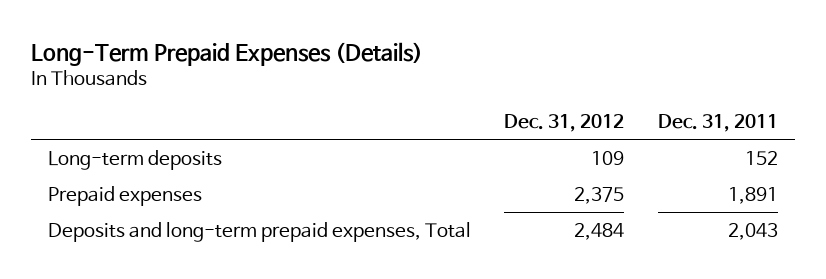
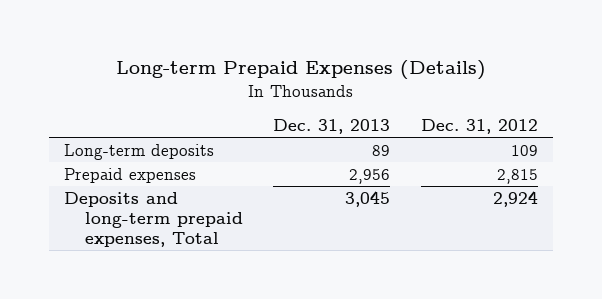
- Long-Term Prepaid Expenses (Details)
+ Long-term Prepaid Expenses (Details)
- | Dec. 31, 2012 | Dec. 31, 2011
+ | Dec. 31, 2013 | Dec. 31, 2012
- Prepaid expenses | 2,375 | 1,891
- Deposits and long-term prepaid expenses, Total | 2,484 | 2,043
+ Prepaid expenses | 2,956 | 2,815
+ Deposits and long-term prepaid expenses, Total | 3,045 | 2,924

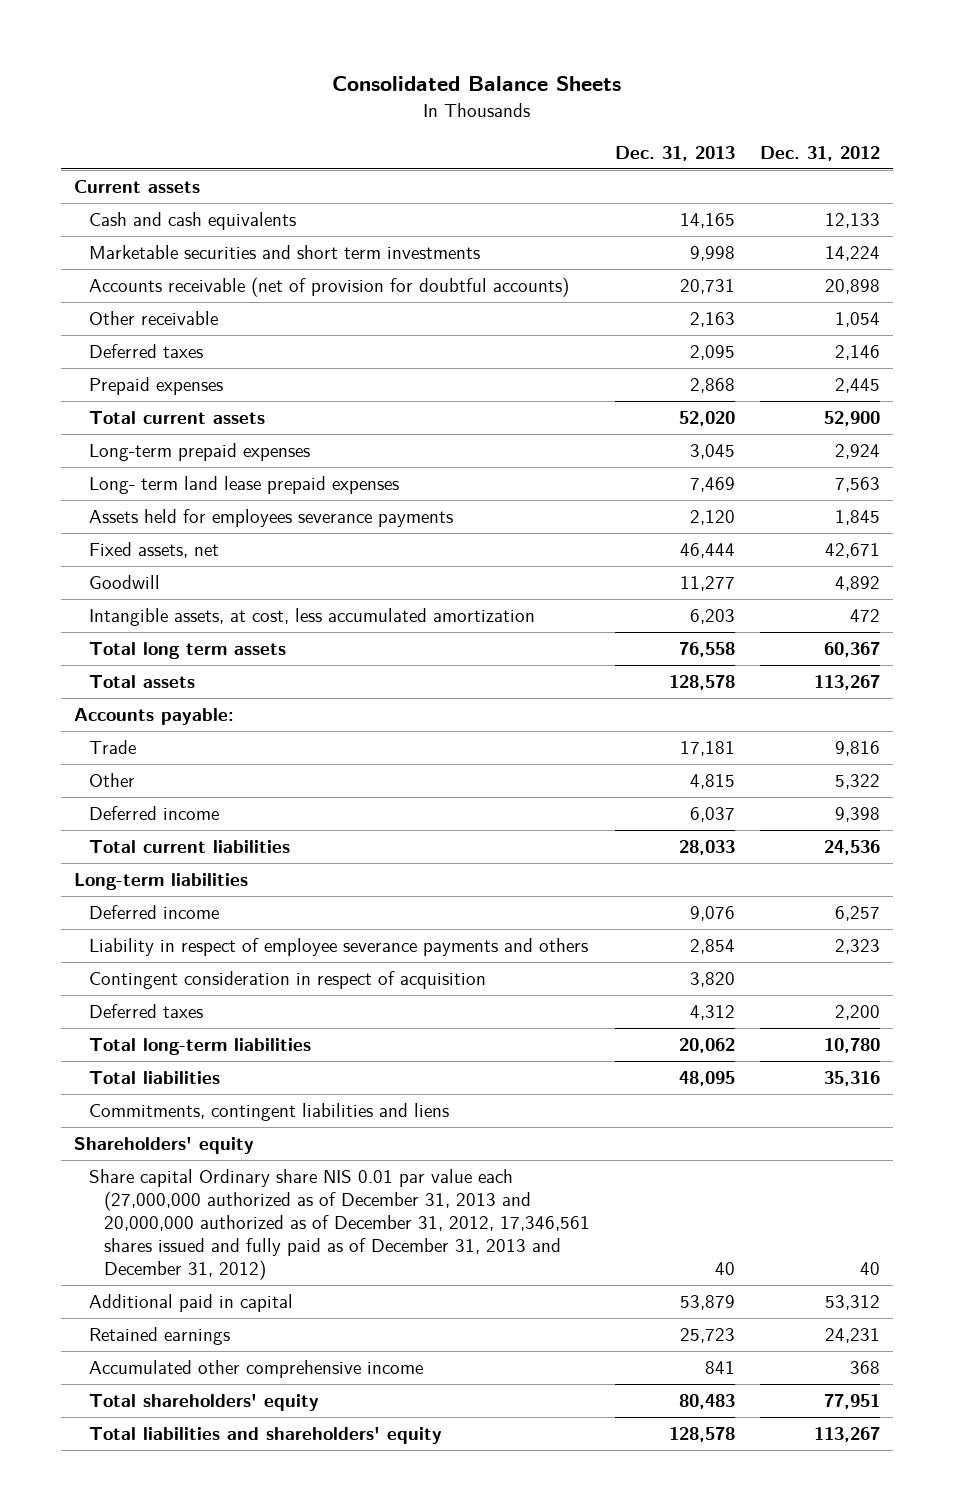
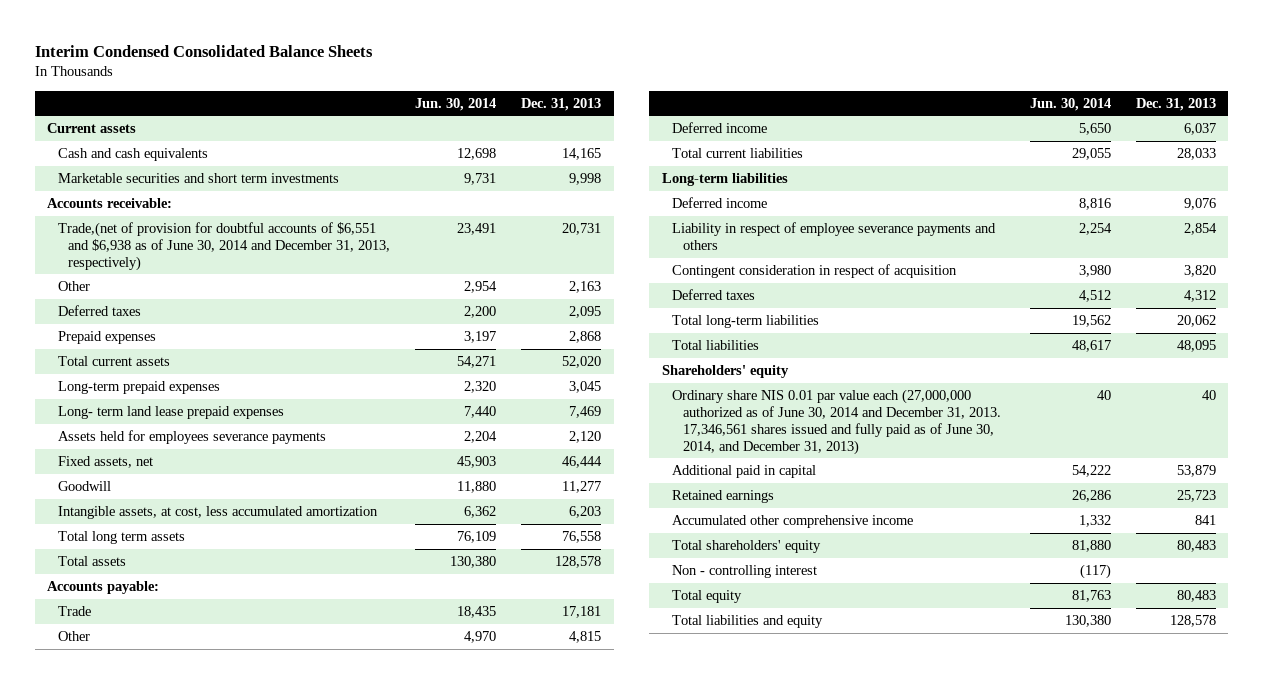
- Consolidated Balance Sheets
+ Interim Condensed Consolidated Balance Sheets
- | Dec. 31, 2013 | Dec. 31, 2012
+ | Jun. 30, 2014 | Dec. 31, 2013
- Accounts receivable (net of provision for doubtful accounts) | 20,731 | 20,898
- Other receivable | 2,163 | 1,054
+ Accounts receivable:
+ Trade,(net of provision for doubtful accounts of $6,551 and $6,938 as of June 30, 2014 and December 31, 2013, respectively) | 23,491 | 20,731
+ Other | 2,954 | 2,163
- Commitments, contingent liabilities and liens
- Share capital Ordinary share NIS 0.01 par value each (27,000,000 authorized as of December 31, 2013 and 20,000,000 authorized as of December 31, 2012, 17,346,561 shares issued and fully paid as of December 31, 2013 and December 31, 2012) | 40 | 40
+ Ordinary share NIS 0.01 par value each (27,000,000 authorized as of June 30, 2014 and December 31, 2013. 17,346,561 shares issued and fully paid as of June 30, 2014, and December 31, 2013) | 40 | 40
- Total liabilities and shareholders' equity | 128,578 | 113,267
+ Non - controlling interest | (117) |
+ Total equity | 81,763 | 80,483
+ Total liabilities and equity | 130,380 | 128,578

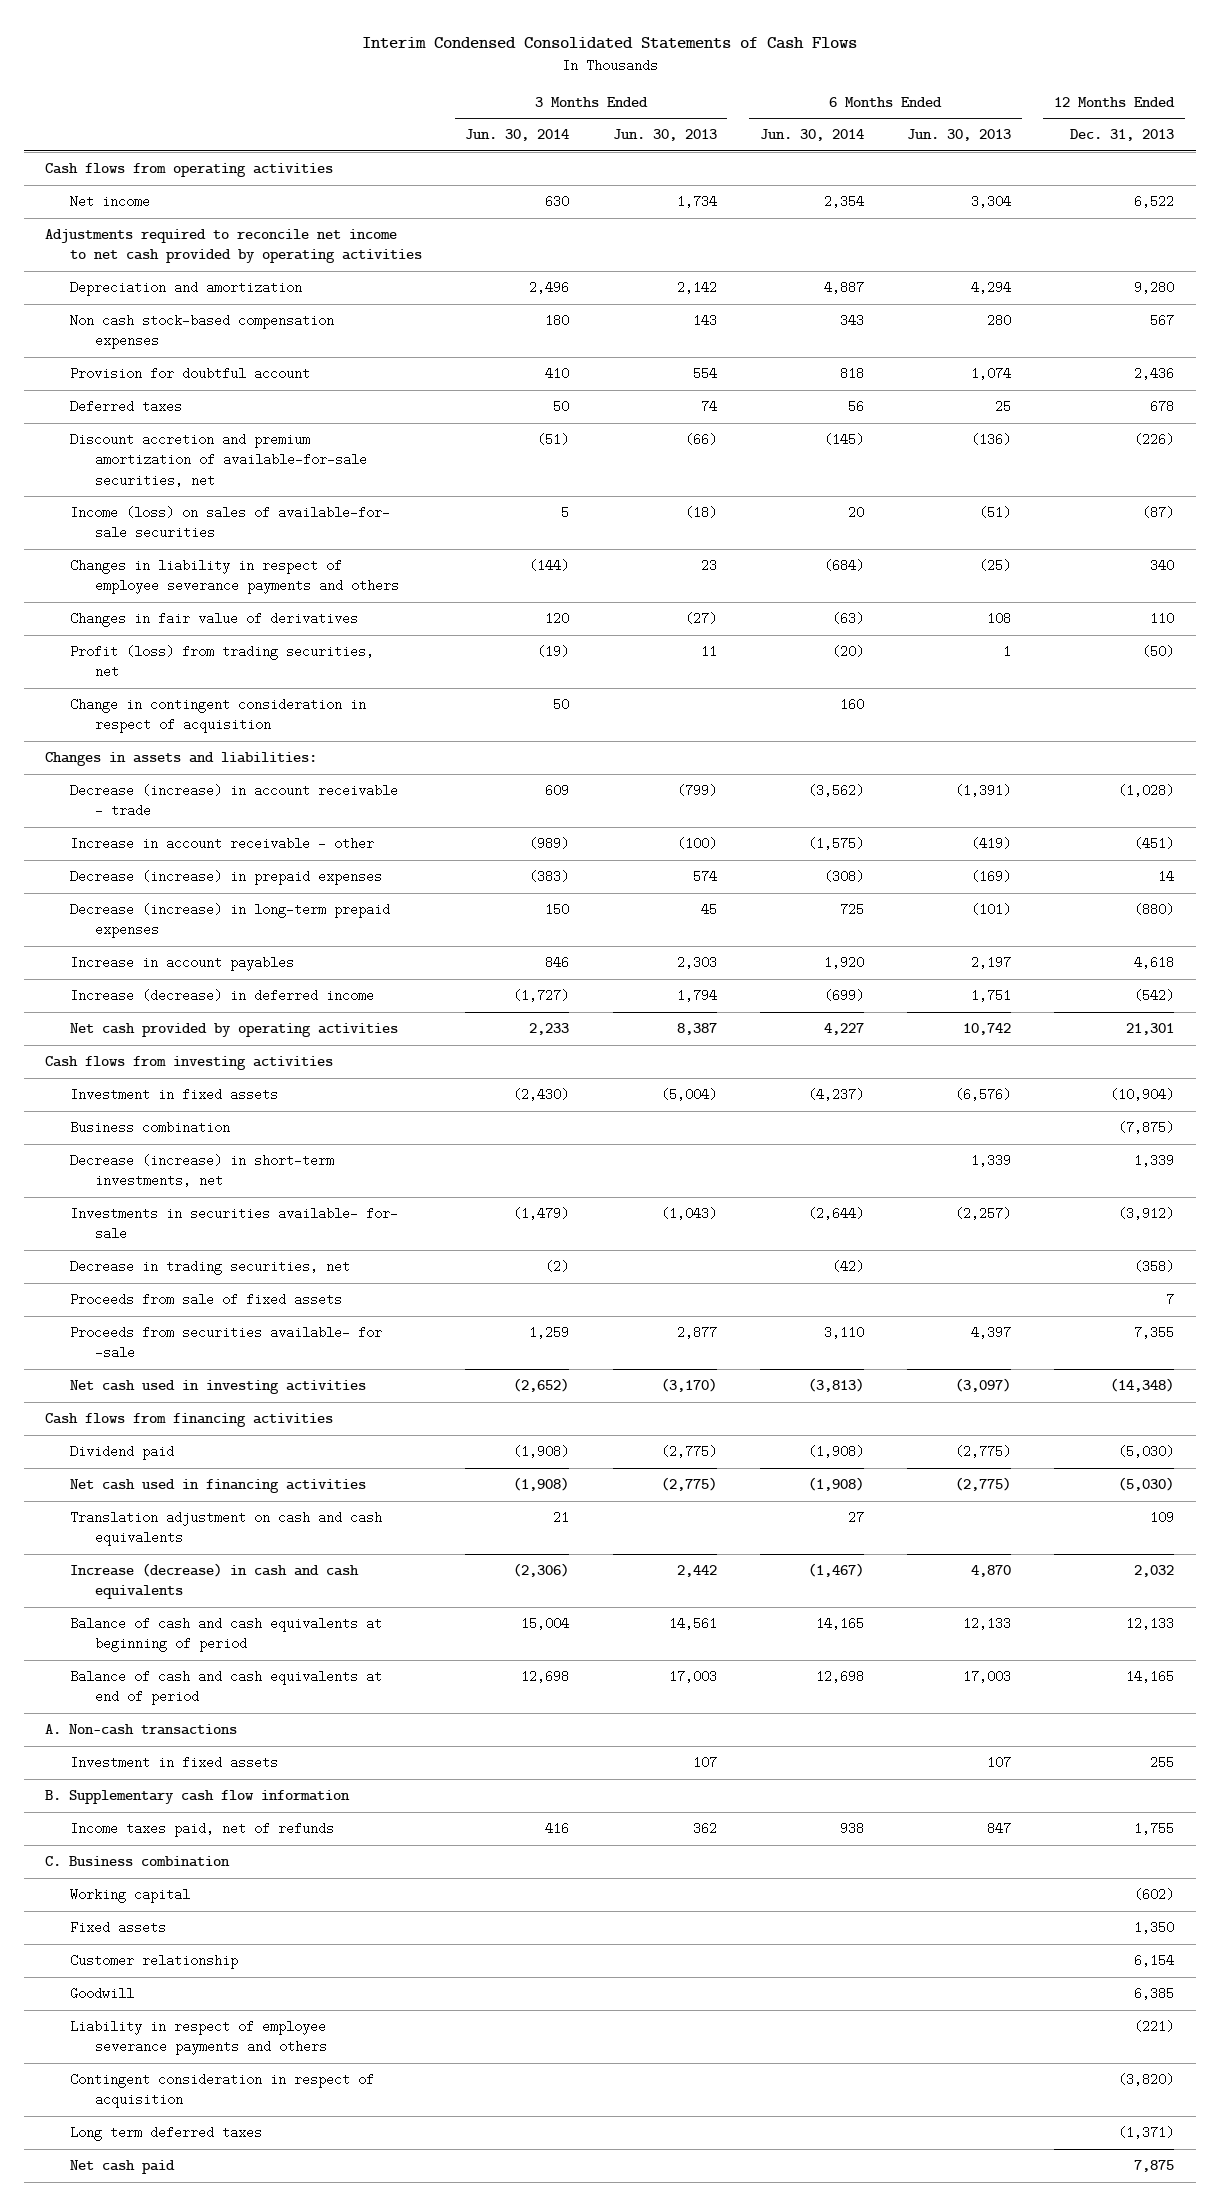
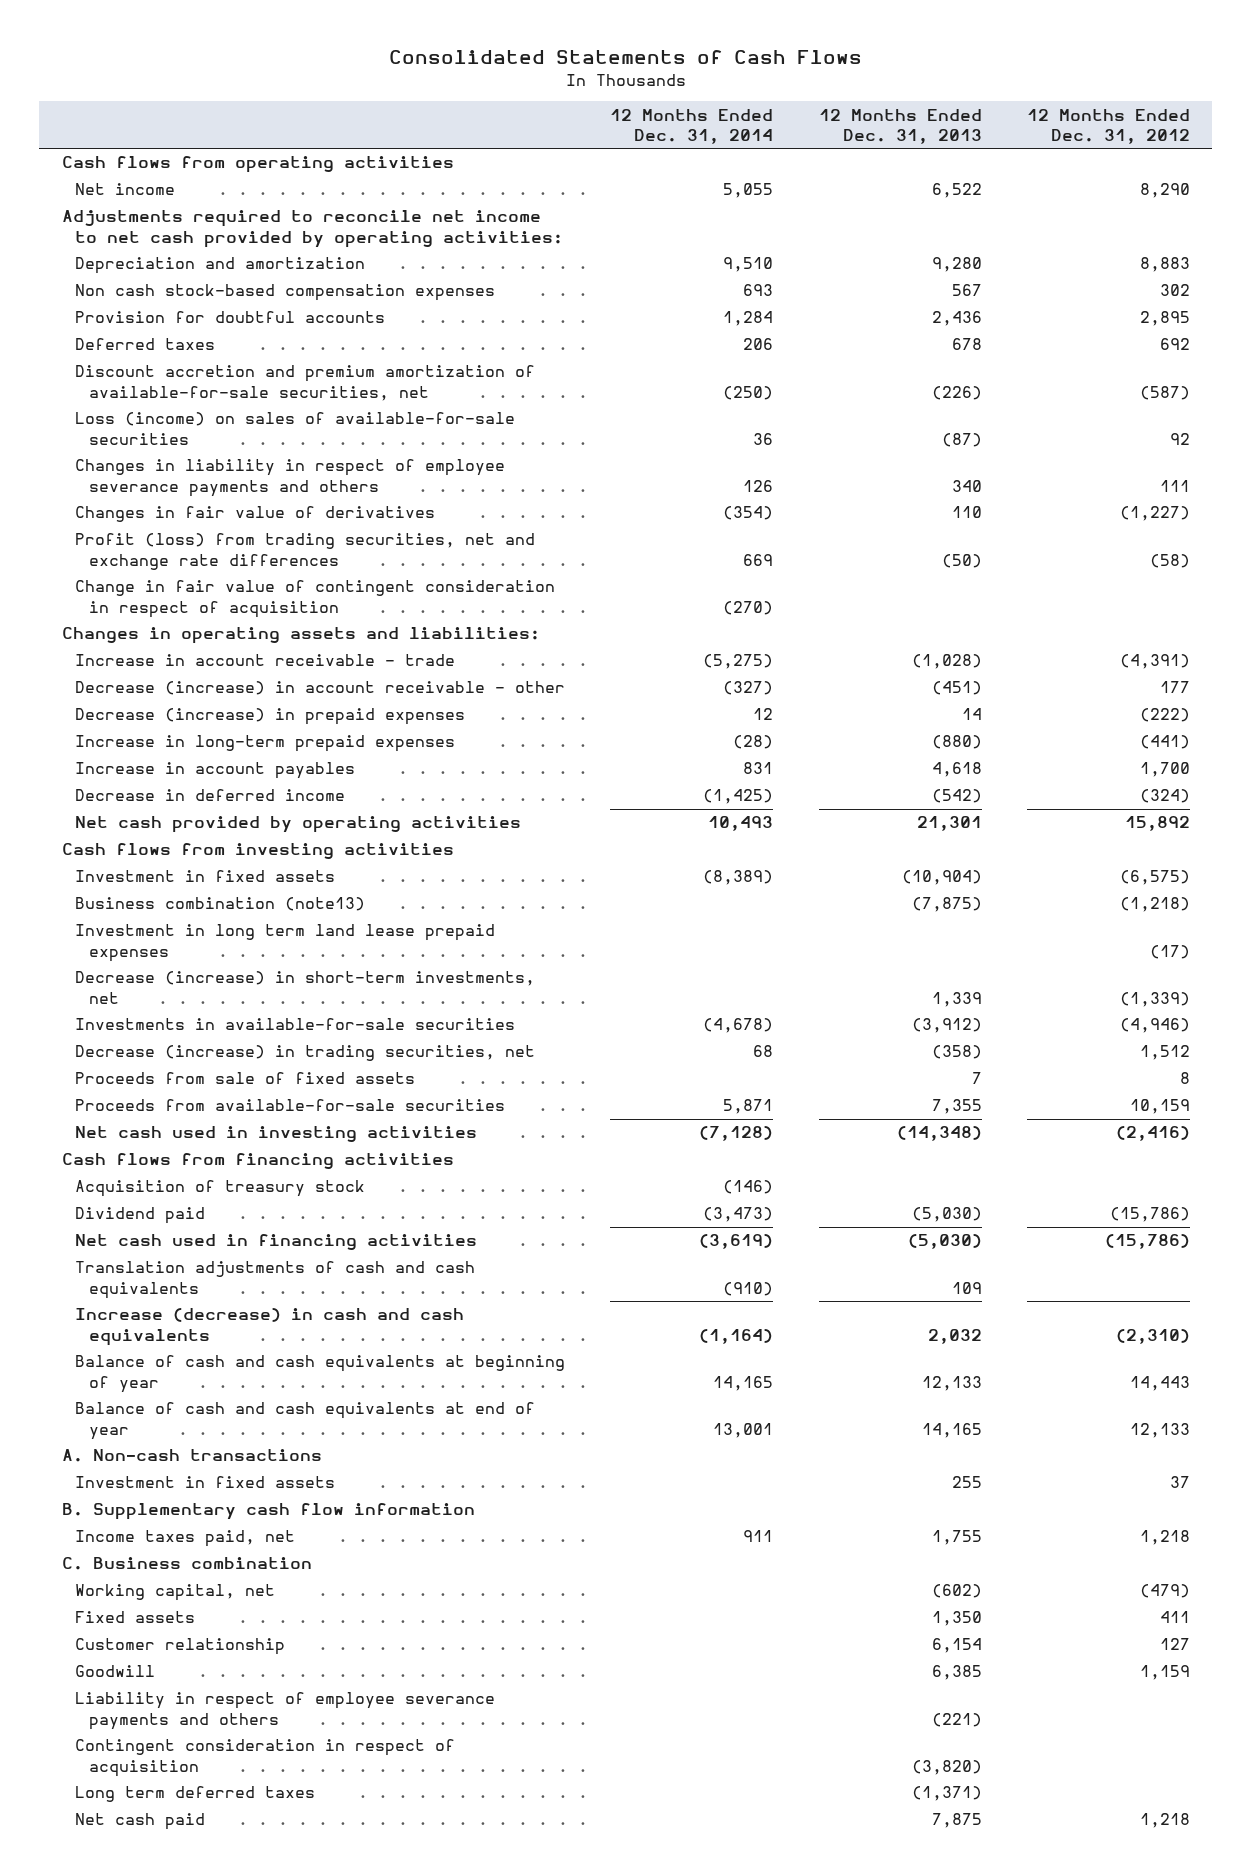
- Interim Condensed Consolidated Statements of Cash Flows
+ Consolidated Statements of Cash Flows
- | 3 Months Ended Jun. 30, 2014 | 3 Months Ended Jun. 30, 2013 | 6 Months Ended Jun. 30, 2014 | 6 Months Ended Jun. 30, 2013 | 12 Months Ended Dec. 31, 2013
+ | 12 Months Ended Dec. 31, 2014 | 12 Months Ended Dec. 31, 2013 | 12 Months Ended Dec. 31, 2012
- Adjustments required to reconcile net income to net cash provided by operating activities
+ Adjustments required to reconcile net income to net cash provided by operating activities:
- Provision for doubtful account | 410 | 554 | 818 | 1,074 | 2,436
+ Provision for doubtful accounts | 1,284 | 2,436 | 2,895
- Income (loss) on sales of available-for- sale securities | 5 | (18) | 20 | (51) | (87)
+ Loss (income) on sales of available-for-sale securities | 36 | (87) | 92
- Profit (loss) from trading securities, net | (19) | 11 | (20) | 1 | (50)
- Change in contingent consideration in respect of acquisition | 50 | | 160 | |
- Changes in assets and liabilities:
- Decrease (increase) in account receivable - trade | 609 | (799) | (3,562) | (1,391) | (1,028)
- Increase in account receivable - other | (989) | (100) | (1,575) | (419) | (451)
+ Profit (loss) from trading securities, net and exchange rate differences | 669 | (50) | (58)
+ Change in fair value of contingent consideration in respect of acquisition | (270) | |
+ Changes in operating assets and liabilities:
+ Increase in account receivable - trade | (5,275) | (1,028) | (4,391)
+ Decrease (increase) in account receivable - other | (327) | (451) | 177
- Decrease (increase) in long-term prepaid expenses | 150 | 45 | 725 | (101) | (880)
+ Increase in long-term prepaid expenses | (28) | (880) | (441)
- Increase (decrease) in deferred income | (1,727) | 1,794 | (699) | 1,751 | (542)
+ Decrease in deferred income | (1,425) | (542) | (324)
- Business combination | | | | | (7,875)
+ Business combination (note13) | | (7,875) | (1,218)
+ Investment in long term land lease prepaid expenses | | | (17)
- Investments in securities available- for- sale | (1,479) | (1,043) | (2,644) | (2,257) | (3,912)
- Decrease in trading securities, net | (2) | | (42) | | (358)
+ Investments in available-for-sale securities | (4,678) | (3,912) | (4,946)
+ Decrease (increase) in trading securities, net | 68 | (358) | 1,512
- Proceeds from securities available- for -sale | 1,259 | 2,877 | 3,110 | 4,397 | 7,355
+ Proceeds from available-for-sale securities | 5,871 | 7,355 | 10,159
+ Acquisition of treasury stock | (146) | |
- Translation adjustment on cash and cash equivalents | 21 | | 27 | | 109
+ Translation adjustments of cash and cash equivalents | (910) | 109 |
- Balance of cash and cash equivalents at beginning of period | 15,004 | 14,561 | 14,165 | 12,133 | 12,133
- Balance of cash and cash equivalents at end of period | 12,698 | 17,003 | 12,698 | 17,003 | 14,165
+ Balance of cash and cash equivalents at beginning of year | 14,165 | 12,133 | 14,443
+ Balance of cash and cash equivalents at end of year | 13,001 | 14,165 | 12,133
- Income taxes paid, net of refunds | 416 | 362 | 938 | 847 | 1,755
+ Income taxes paid, net | 911 | 1,755 | 1,218
- Working capital | | | | | (602)
+ Working capital, net | | (602) | (479)

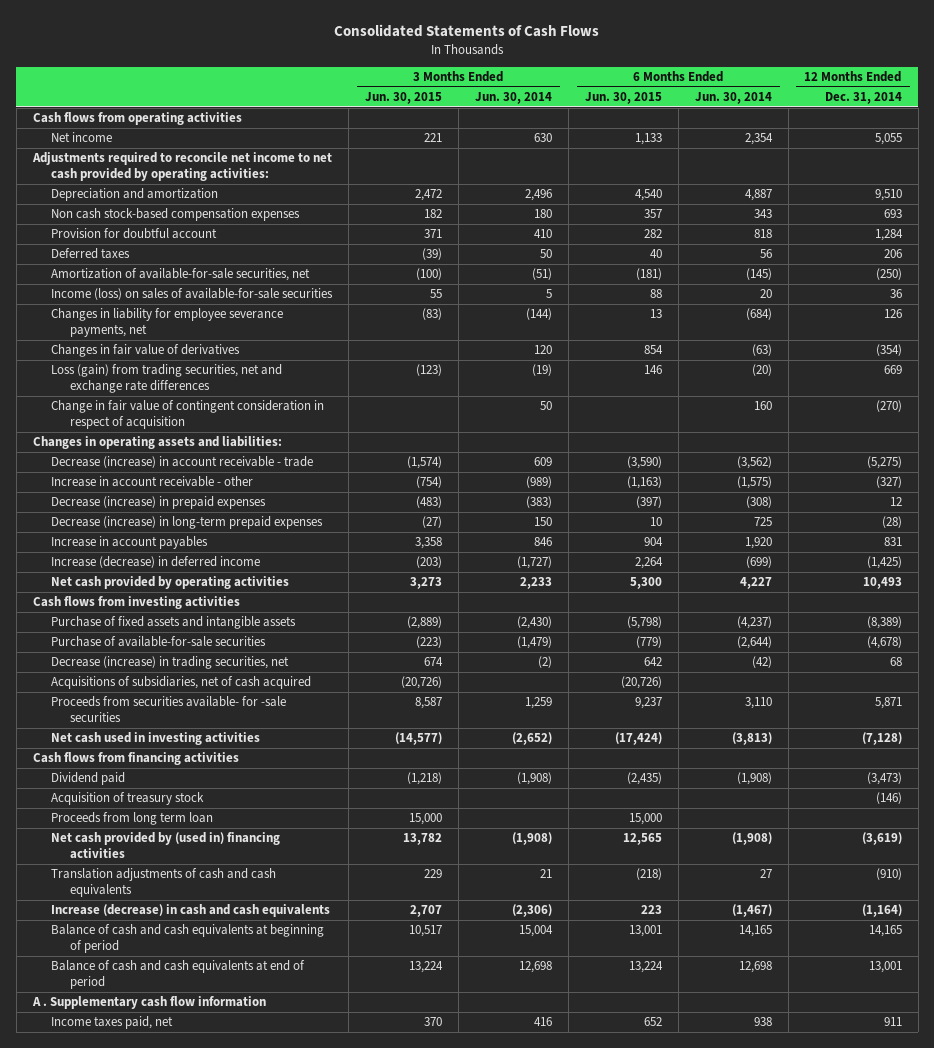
- | 12 Months Ended Dec. 31, 2014 | 12 Months Ended Dec. 31, 2013 | 12 Months Ended Dec. 31, 2012
+ | 3 Months Ended Jun. 30, 2015 | 3 Months Ended Jun. 30, 2014 | 6 Months Ended Jun. 30, 2015 | 6 Months Ended Jun. 30, 2014 | 12 Months Ended Dec. 31, 2014
- Provision for doubtful accounts | 1,284 | 2,436 | 2,895
+ Provision for doubtful account | 371 | 410 | 282 | 818 | 1,284
- Discount accretion and premium amortization of available-for-sale securities, net | (250) | (226) | (587)
- Loss (income) on sales of available-for-sale securities | 36 | (87) | 92
- Changes in liability in respect of employee severance payments and others | 126 | 340 | 111
+ Amortization of available-for-sale securities, net | (100) | (51) | (181) | (145) | (250)
+ Income (loss) on sales of available-for-sale securities | 55 | 5 | 88 | 20 | 36
+ Changes in liability for employee severance payments, net | (83) | (144) | 13 | (684) | 126
- Profit (loss) from trading securities, net and exchange rate differences | 669 | (50) | (58)
+ Loss (gain) from trading securities, net and exchange rate differences | (123) | (19) | 146 | (20) | 669
- Increase in account receivable - trade | (5,275) | (1,028) | (4,391)
- Decrease (increase) in account receivable - other | (327) | (451) | 177
+ Decrease (increase) in account receivable - trade | (1,574) | 609 | (3,590) | (3,562) | (5,275)
+ Increase in account receivable - other | (754) | (989) | (1,163) | (1,575) | (327)
- Increase in long-term prepaid expenses | (28) | (880) | (441)
+ Decrease (increase) in long-term prepaid expenses | (27) | 150 | 10 | 725 | (28)
- Decrease in deferred income | (1,425) | (542) | (324)
+ Increase (decrease) in deferred income | (203) | (1,727) | 2,264 | (699) | (1,425)
- Investment in fixed assets | (8,389) | (10,904) | (6,575)
- Business combination (note13) | | (7,875) | (1,218)
- Investment in long term land lease prepaid expenses | | | (17)
- Decrease (increase) in short-term investments, net | | 1,339 | (1,339)
- Investments in available-for-sale securities | (4,678) | (3,912) | (4,946)
+ Purchase of fixed assets and intangible assets | (2,889) | (2,430) | (5,798) | (4,237) | (8,389)
+ Purchase of available-for-sale securities | (223) | (1,479) | (779) | (2,644) | (4,678)
- Proceeds from sale of fixed assets | | 7 | 8
- Proceeds from available-for-sale securities | 5,871 | 7,355 | 10,159
+ Acquisitions of subsidiaries, net of cash acquired | (20,726) | | (20,726) | |
+ Proceeds from securities available- for -sale securities | 8,587 | 1,259 | 9,237 | 3,110 | 5,871
- Net cash used in financing activities | (3,619) | (5,030) | (15,786)
moved down: Acquisition of treasury stock | | | | | (146)
+ Proceeds from long term loan | 15,000 | | 15,000 | |
+ Net cash provided by (used in) financing activities | 13,782 | (1,908) | 12,565 | (1,908) | (3,619)
- Balance of cash and cash equivalents at beginning of year | 14,165 | 12,133 | 14,443
- Balance of cash and cash equivalents at end of year | 13,001 | 14,165 | 12,133
- A. Non-cash transactions
- Investment in fixed assets | | 255 | 37
- B. Supplementary cash flow information
+ Balance of cash and cash equivalents at beginning of period | 10,517 | 15,004 | 13,001 | 14,165 | 14,165
+ Balance of cash and cash equivalents at end of period | 13,224 | 12,698 | 13,224 | 12,698 | 13,001
+ A . Supplementary cash flow information
- C. Business combination
- Working capital, net | | (602) | (479)
- Fixed assets | | 1,350 | 411
- Customer relationship | | 6,154 | 127
- Goodwill | | 6,385 | 1,159
- Liability in respect of employee severance payments and others | | (221) |
- Contingent consideration in respect of acquisition | | (3,820) |
- Long term deferred taxes | | (1,371) |
- Net cash paid | | 7,875 | 1,218

